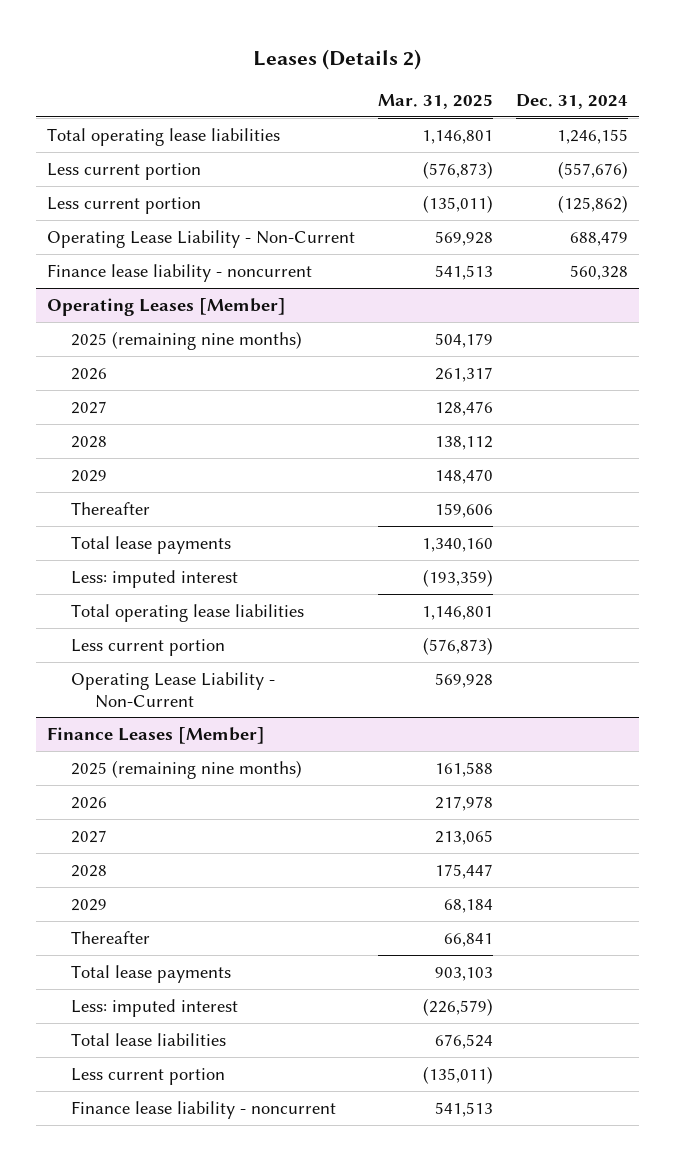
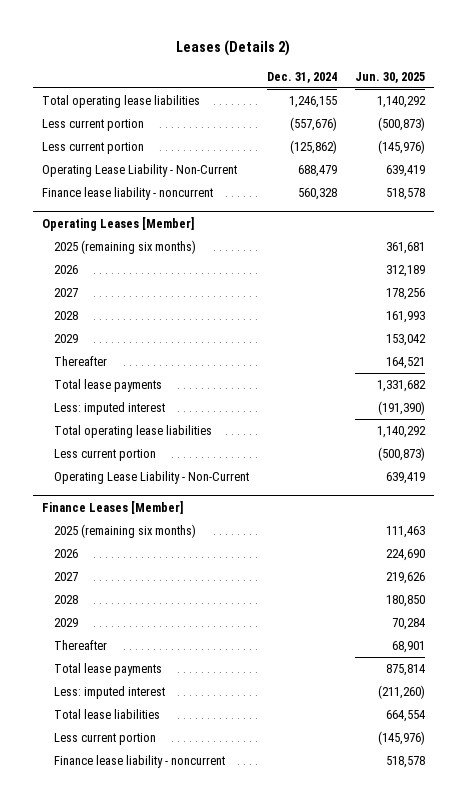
- | Mar. 31, 2025 | Dec. 31, 2024
+ | Dec. 31, 2024 | Jun. 30, 2025
@ Operating Leases [Member]
- 2025 (remaining nine months) | 504,179 |
+ 2025 (remaining six months) | | 361,681
@ Finance Leases [Member]
- 2025 (remaining nine months) | 161,588 |
+ 2025 (remaining six months) | | 111,463

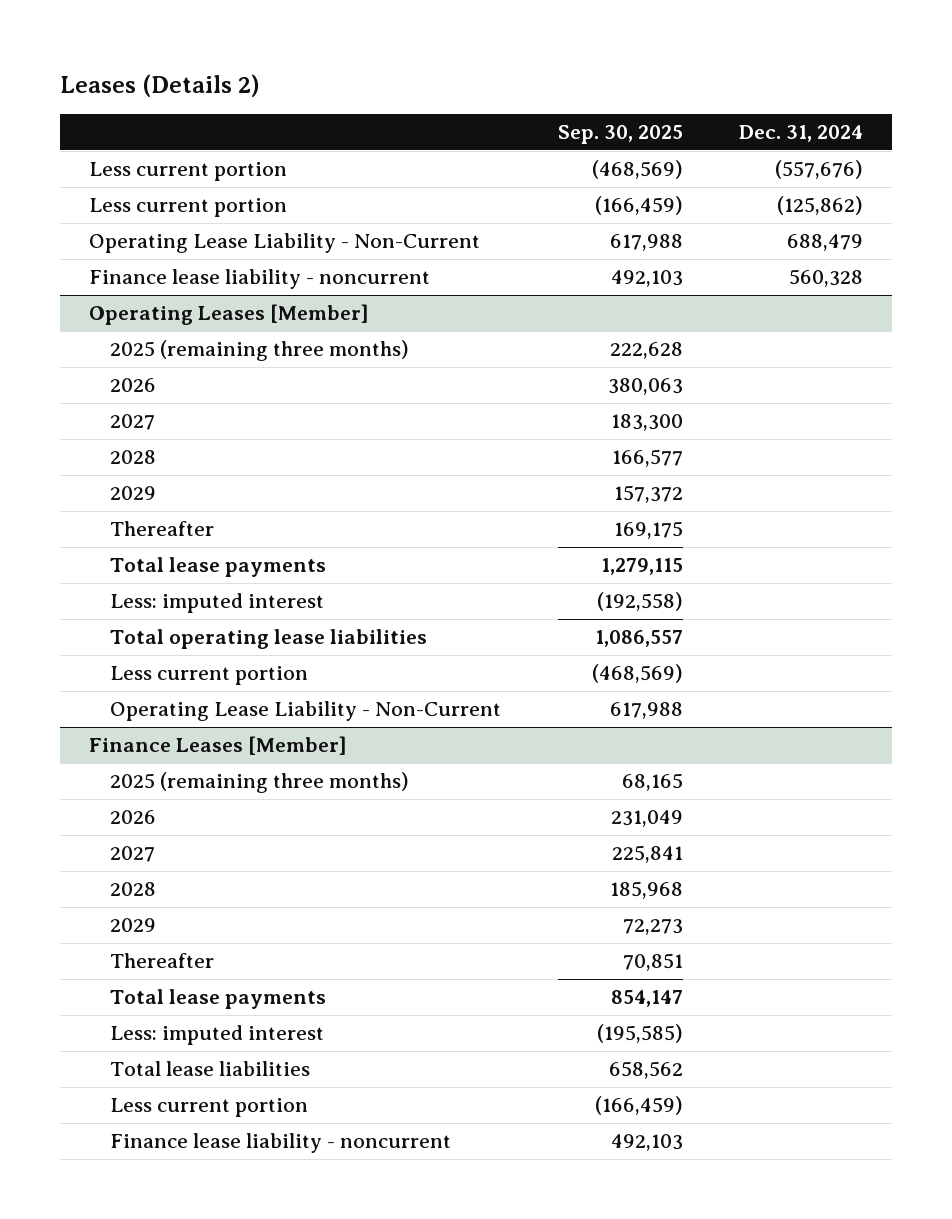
- | Dec. 31, 2024 | Jun. 30, 2025
+ | Sep. 30, 2025 | Dec. 31, 2024
- Total operating lease liabilities | 1,246,155 | 1,140,292
@ Operating Leases [Member]
- 2025 (remaining six months) | | 361,681
+ 2025 (remaining three months) | 222,628 |
@ Finance Leases [Member]
- 2025 (remaining six months) | | 111,463
+ 2025 (remaining three months) | 68,165 |

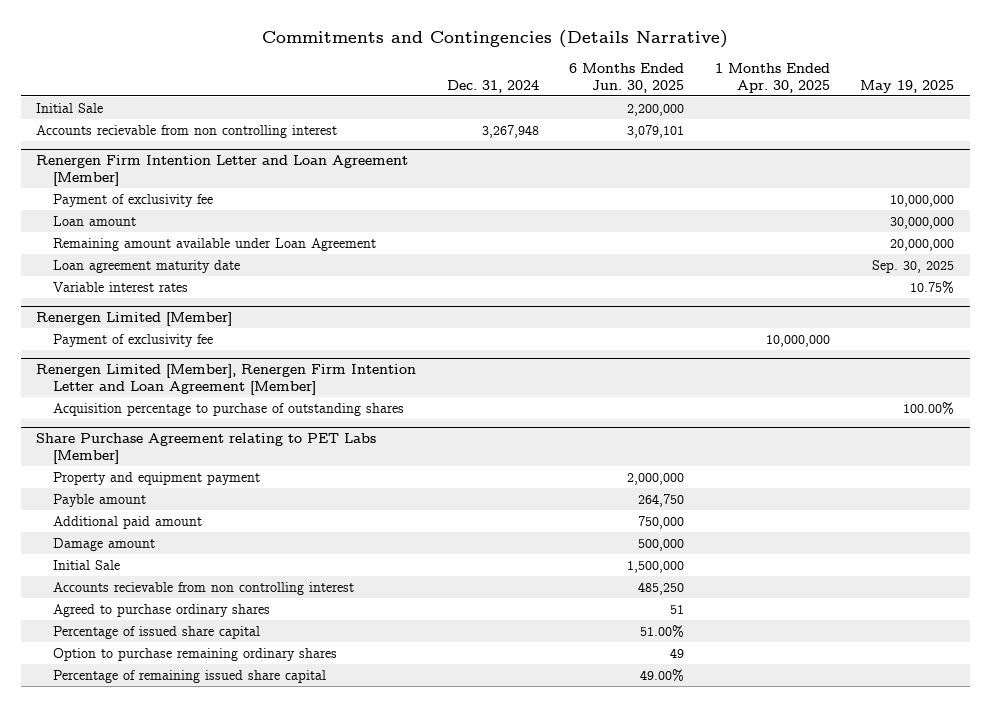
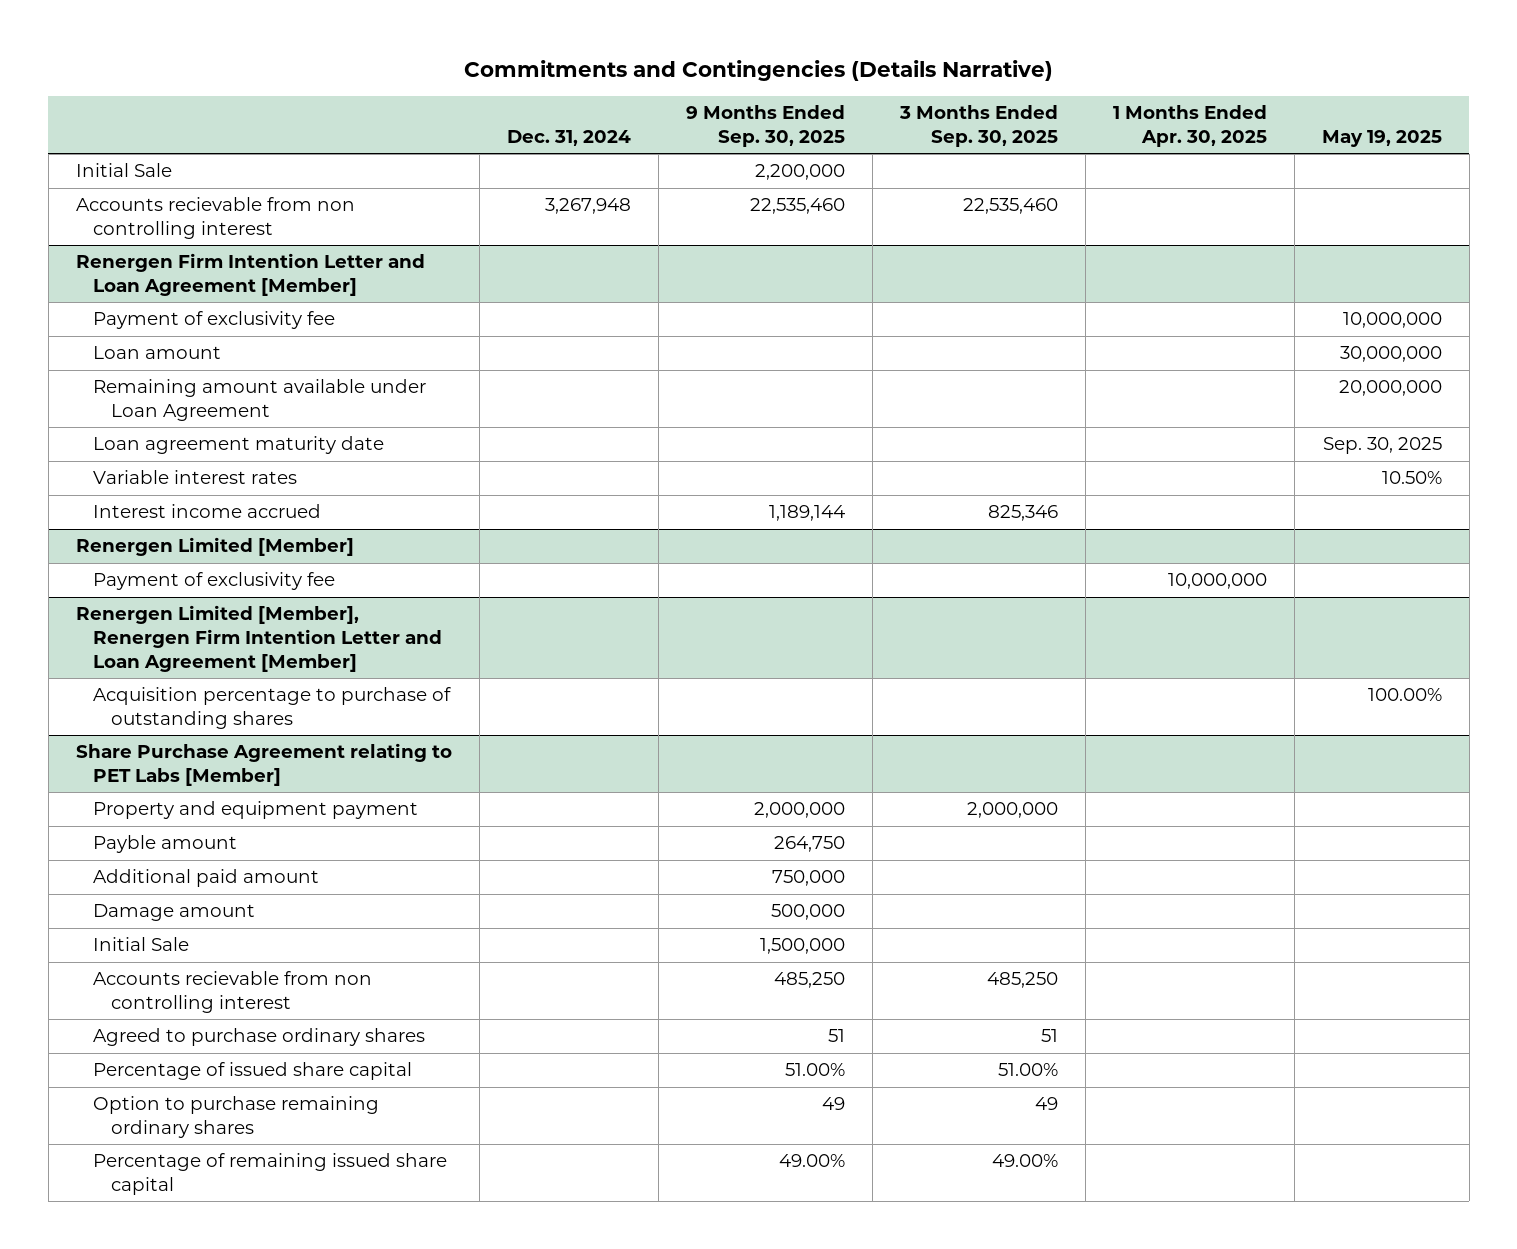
- | Dec. 31, 2024 | 6 Months Ended Jun. 30, 2025 | 1 Months Ended Apr. 30, 2025 | May 19, 2025
+ | Dec. 31, 2024 | 9 Months Ended Sep. 30, 2025 | 3 Months Ended Sep. 30, 2025 | 1 Months Ended Apr. 30, 2025 | May 19, 2025
@ Renergen Firm Intention Letter and Loan Agreement [Member]
- Variable interest rates | | | | 10.75%
+ Variable interest rates | | | | | 10.50%
+ Interest income accrued | | 1,189,144 | 825,346 | |

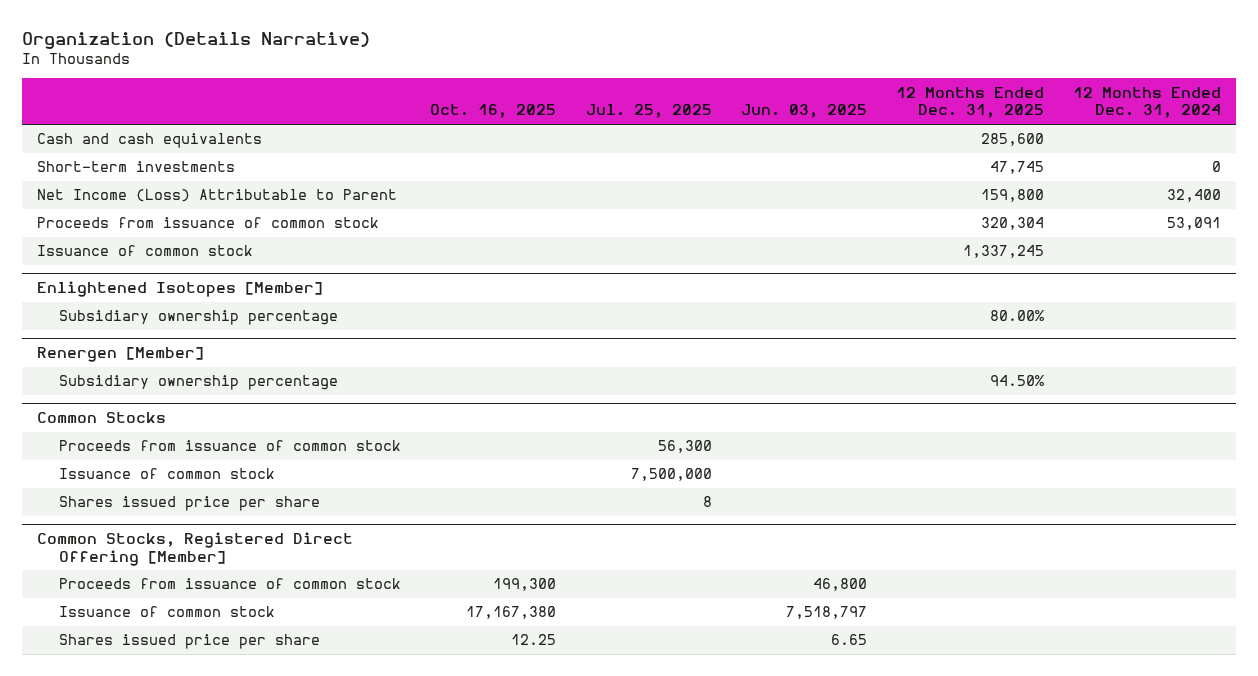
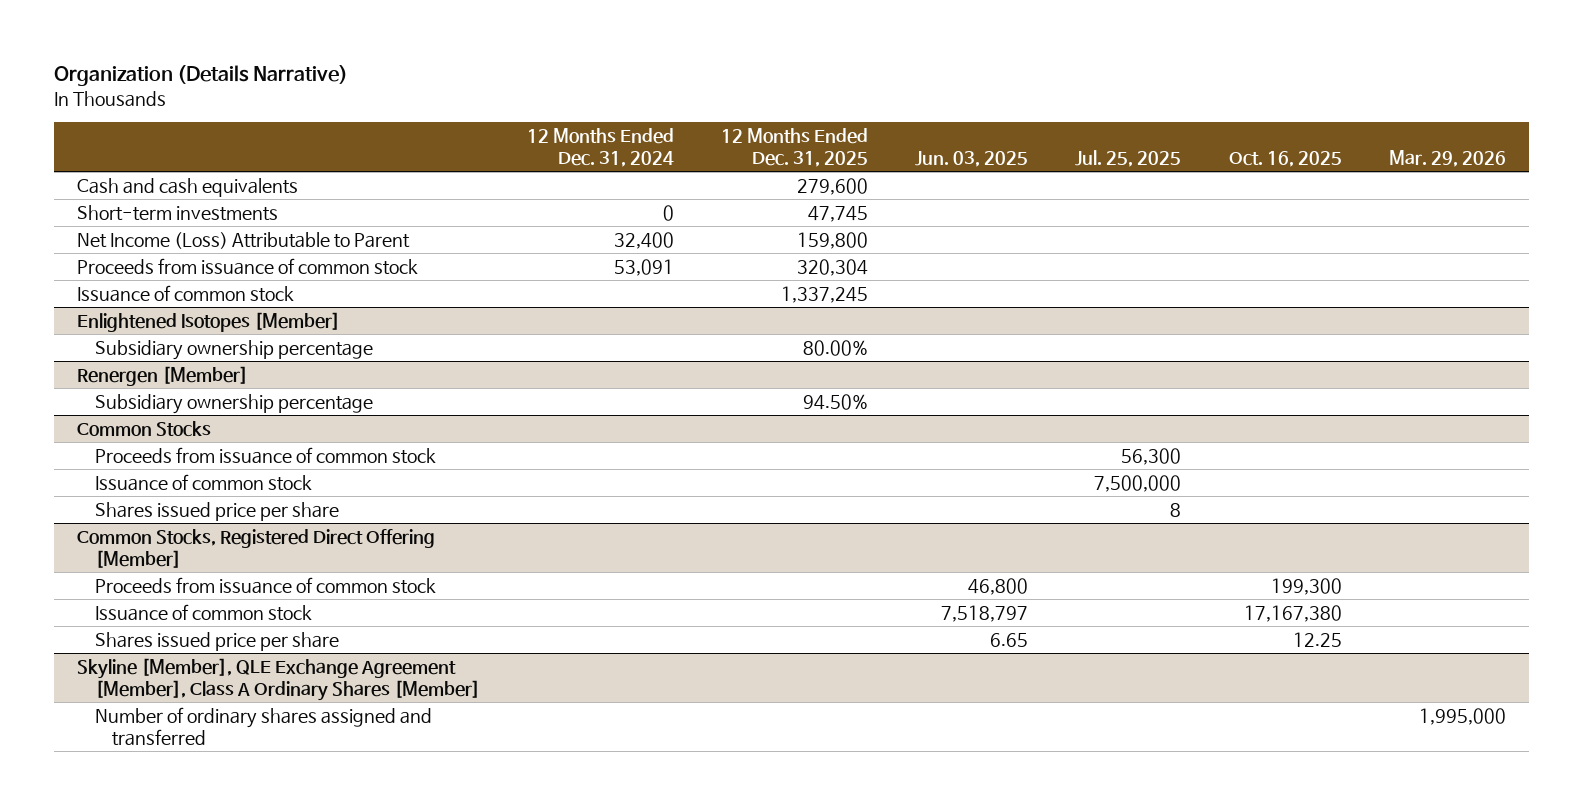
- | Oct. 16, 2025 | Jul. 25, 2025 | Jun. 03, 2025 | 12 Months Ended Dec. 31, 2025 | 12 Months Ended Dec. 31, 2024
+ | 12 Months Ended Dec. 31, 2024 | 12 Months Ended Dec. 31, 2025 | Jun. 03, 2025 | Jul. 25, 2025 | Oct. 16, 2025 | Mar. 29, 2026
- Cash and cash equivalents | | | | 285,600 |
+ Cash and cash equivalents | | 279,600 | | | |
+ Skyline [Member], QLE Exchange Agreement [Member], Class A Ordinary Shares [Member]
+ Number of ordinary shares assigned and transferred | | | | | | 1,995,000

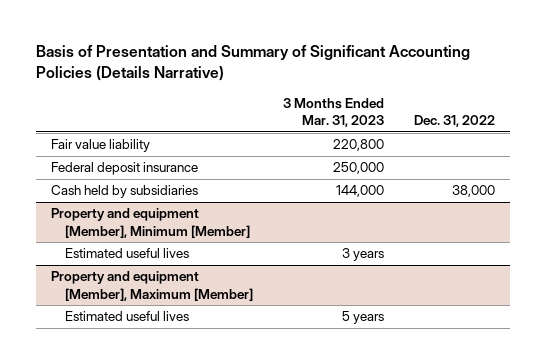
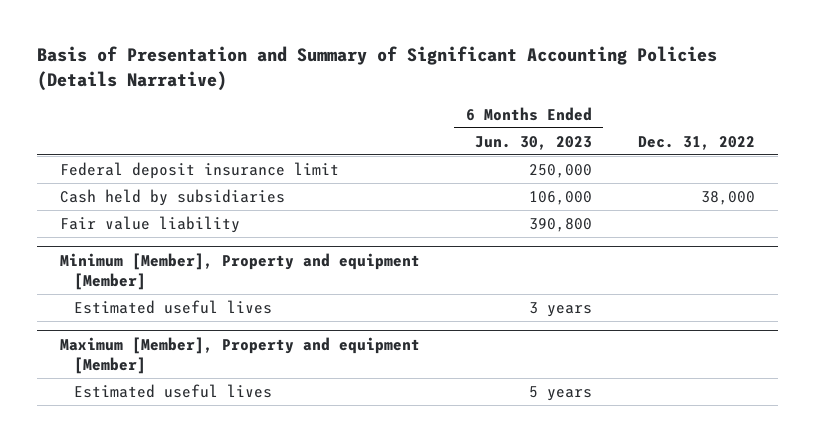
- | 3 Months Ended Mar. 31, 2023 | Dec. 31, 2022
+ | 6 Months Ended Jun. 30, 2023 | Dec. 31, 2022
- Federal deposit insurance | 250,000 |
+ Federal deposit insurance limit | 250,000 |
- Property and equipment [Member], Minimum [Member]
moved down: Fair value liability | 390,800 |
+ Minimum [Member], Property and equipment [Member]
- Property and equipment [Member], Maximum [Member]
+ Maximum [Member], Property and equipment [Member]

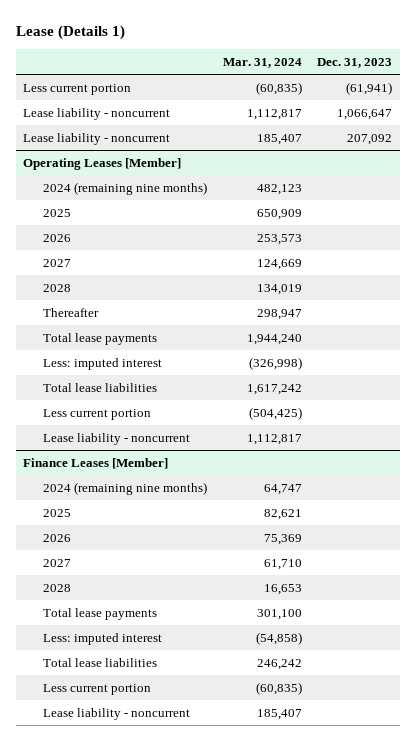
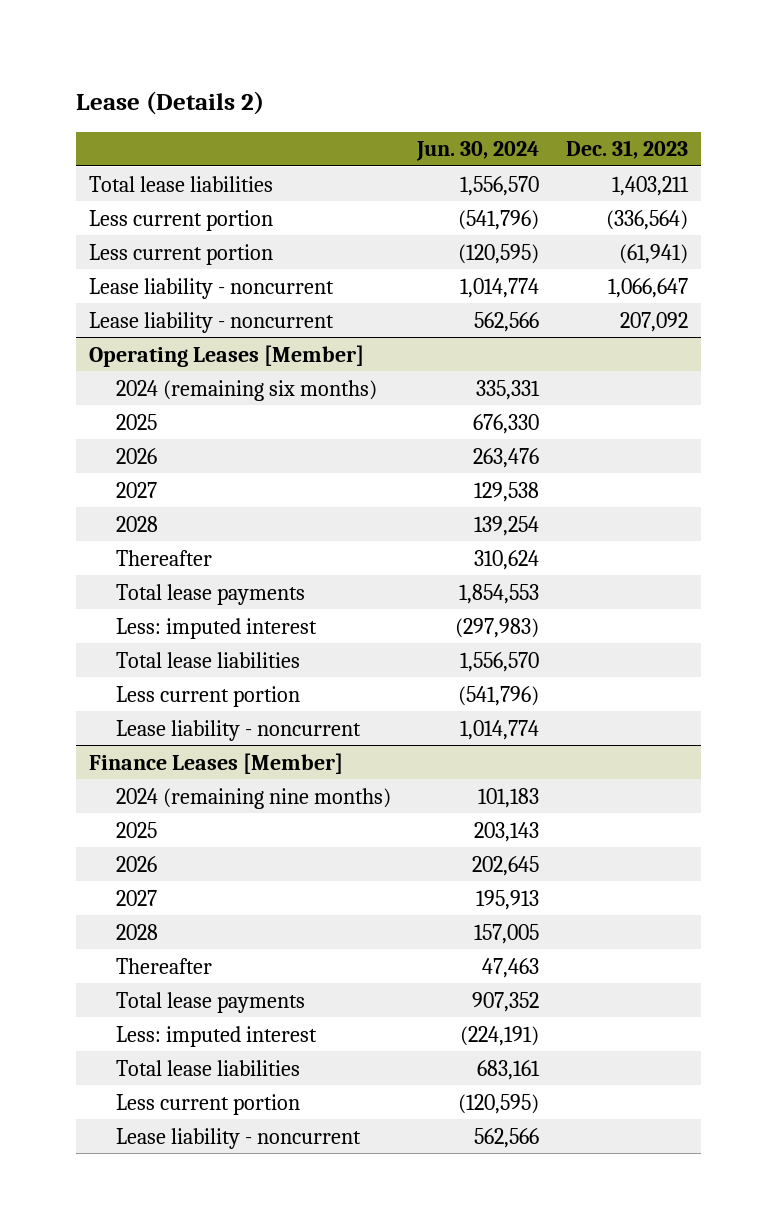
- Lease (Details 1)
+ Lease (Details 2)
- | Mar. 31, 2024 | Dec. 31, 2023
+ | Jun. 30, 2024 | Dec. 31, 2023
+ Total lease liabilities | 1,556,570 | 1,403,211
+ Less current portion | (541,796) | (336,564)
@ Operating Leases [Member]
- 2024 (remaining nine months) | 482,123 |
+ 2024 (remaining six months) | 335,331 |
@ Finance Leases [Member]
+ Thereafter | 47,463 |

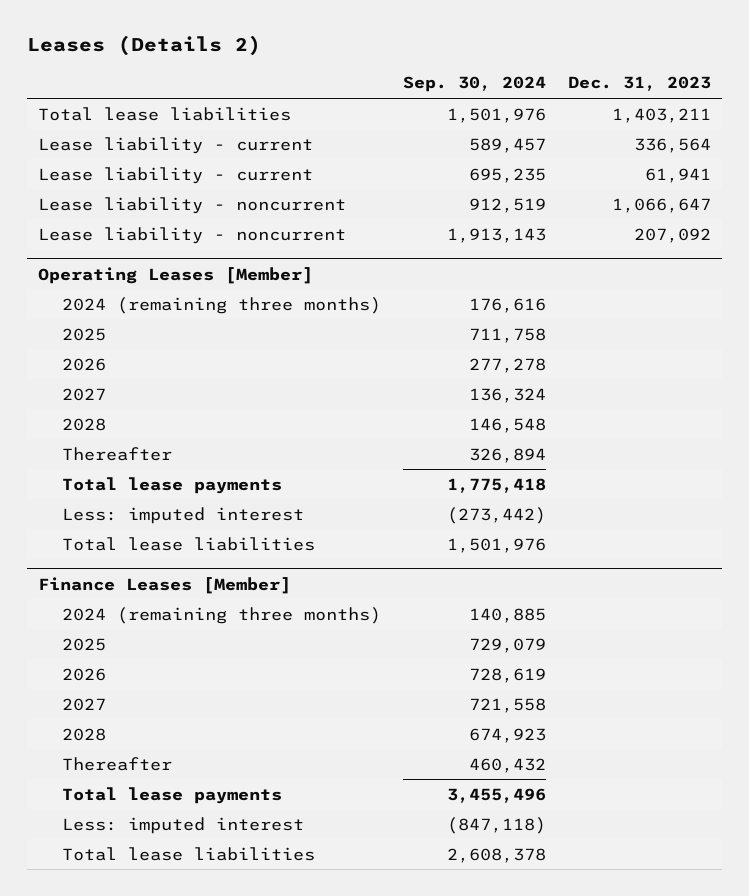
- Lease (Details 2)
+ Leases (Details 2)
- | Jun. 30, 2024 | Dec. 31, 2023
+ | Sep. 30, 2024 | Dec. 31, 2023
- Less current portion | (541,796) | (336,564)
- Less current portion | (120,595) | (61,941)
+ Lease liability - current | 589,457 | 336,564
+ Lease liability - current | 695,235 | 61,941
@ Operating Leases [Member]
- 2024 (remaining six months) | 335,331 |
+ 2024 (remaining three months) | 176,616 |
- Less current portion | (541,796) |
- Lease liability - noncurrent | 1,014,774 |
@ Finance Leases [Member]
- 2024 (remaining nine months) | 101,183 |
+ 2024 (remaining three months) | 140,885 |
- Less current portion | (120,595) |
- Lease liability - noncurrent | 562,566 |

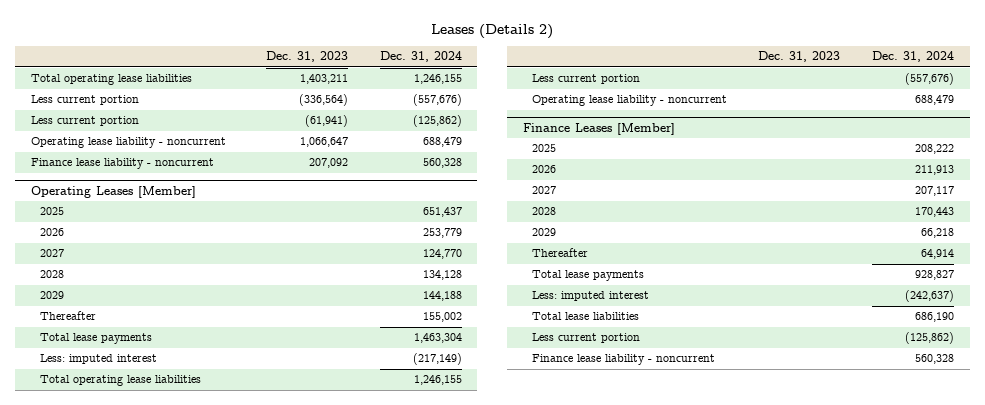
- | Sep. 30, 2024 | Dec. 31, 2023
+ | Dec. 31, 2023 | Dec. 31, 2024
- Total lease liabilities | 1,501,976 | 1,403,211
- Lease liability - current | 589,457 | 336,564
- Lease liability - current | 695,235 | 61,941
- Lease liability - noncurrent | 912,519 | 1,066,647
- Lease liability - noncurrent | 1,913,143 | 207,092
+ Total operating lease liabilities | 1,403,211 | 1,246,155
+ Less current portion | (336,564) | (557,676)
+ Less current portion | (61,941) | (125,862)
+ Operating lease liability - noncurrent | 1,066,647 | 688,479
+ Finance lease liability - noncurrent | 207,092 | 560,328
@ Operating Leases [Member]
- 2024 (remaining three months) | 176,616 |
+ 2029 | | 144,188
- Total lease liabilities | 1,501,976 |
+ Total operating lease liabilities | | 1,246,155
+ Less current portion | | (557,676)
+ Operating lease liability - noncurrent | | 688,479
@ Finance Leases [Member]
- 2024 (remaining three months) | 140,885 |
+ 2029 | | 66,218
+ Less current portion | | (125,862)
+ Finance lease liability - noncurrent | | 560,328

